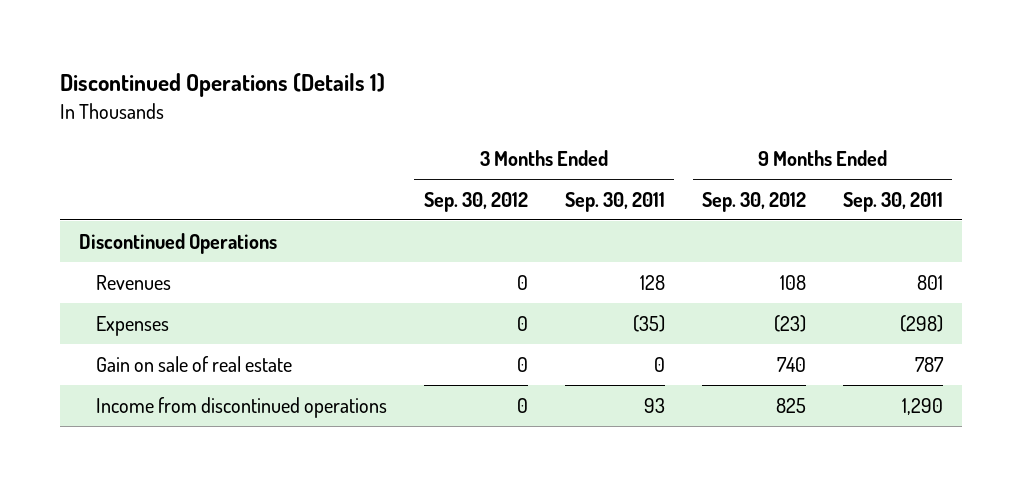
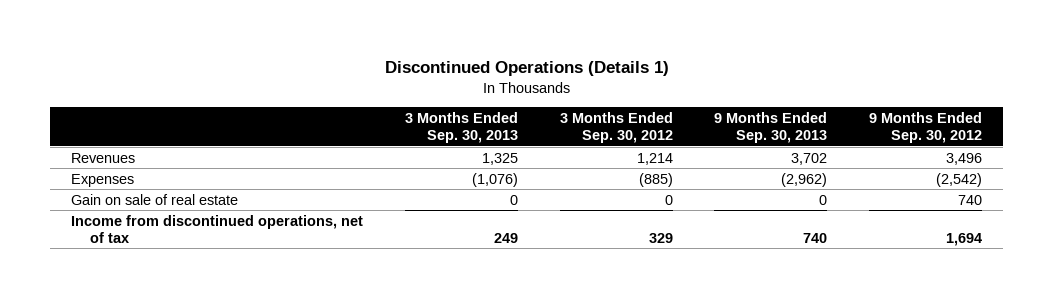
- | 3 Months Ended Sep. 30, 2012 | 3 Months Ended Sep. 30, 2011 | 9 Months Ended Sep. 30, 2012 | 9 Months Ended Sep. 30, 2011
+ | 3 Months Ended Sep. 30, 2013 | 3 Months Ended Sep. 30, 2012 | 9 Months Ended Sep. 30, 2013 | 9 Months Ended Sep. 30, 2012
- Discontinued Operations
- Revenues | 0 | 128 | 108 | 801
- Expenses | 0 | (35) | (23) | (298)
+ Revenues | 1,325 | 1,214 | 3,702 | 3,496
+ Expenses | (1,076) | (885) | (2,962) | (2,542)
- Income from discontinued operations | 0 | 93 | 825 | 1,290
+ Income from discontinued operations, net of tax | 249 | 329 | 740 | 1,694

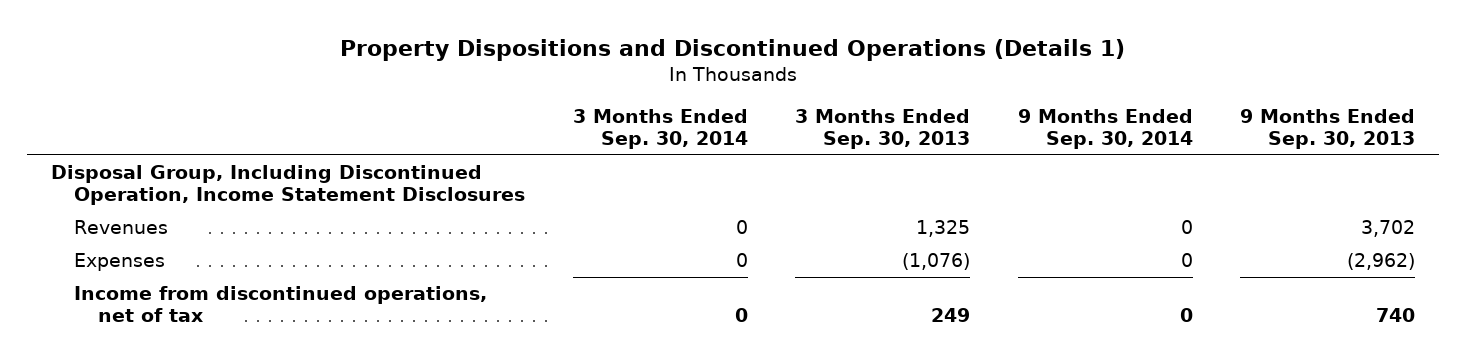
- Discontinued Operations (Details 1)
+ Property Dispositions and Discontinued Operations (Details 1)
- | 3 Months Ended Sep. 30, 2013 | 3 Months Ended Sep. 30, 2012 | 9 Months Ended Sep. 30, 2013 | 9 Months Ended Sep. 30, 2012
+ | 3 Months Ended Sep. 30, 2014 | 3 Months Ended Sep. 30, 2013 | 9 Months Ended Sep. 30, 2014 | 9 Months Ended Sep. 30, 2013
+ Disposal Group, Including Discontinued Operation, Income Statement Disclosures
- Gain on sale of real estate | 0 | 0 | 0 | 740

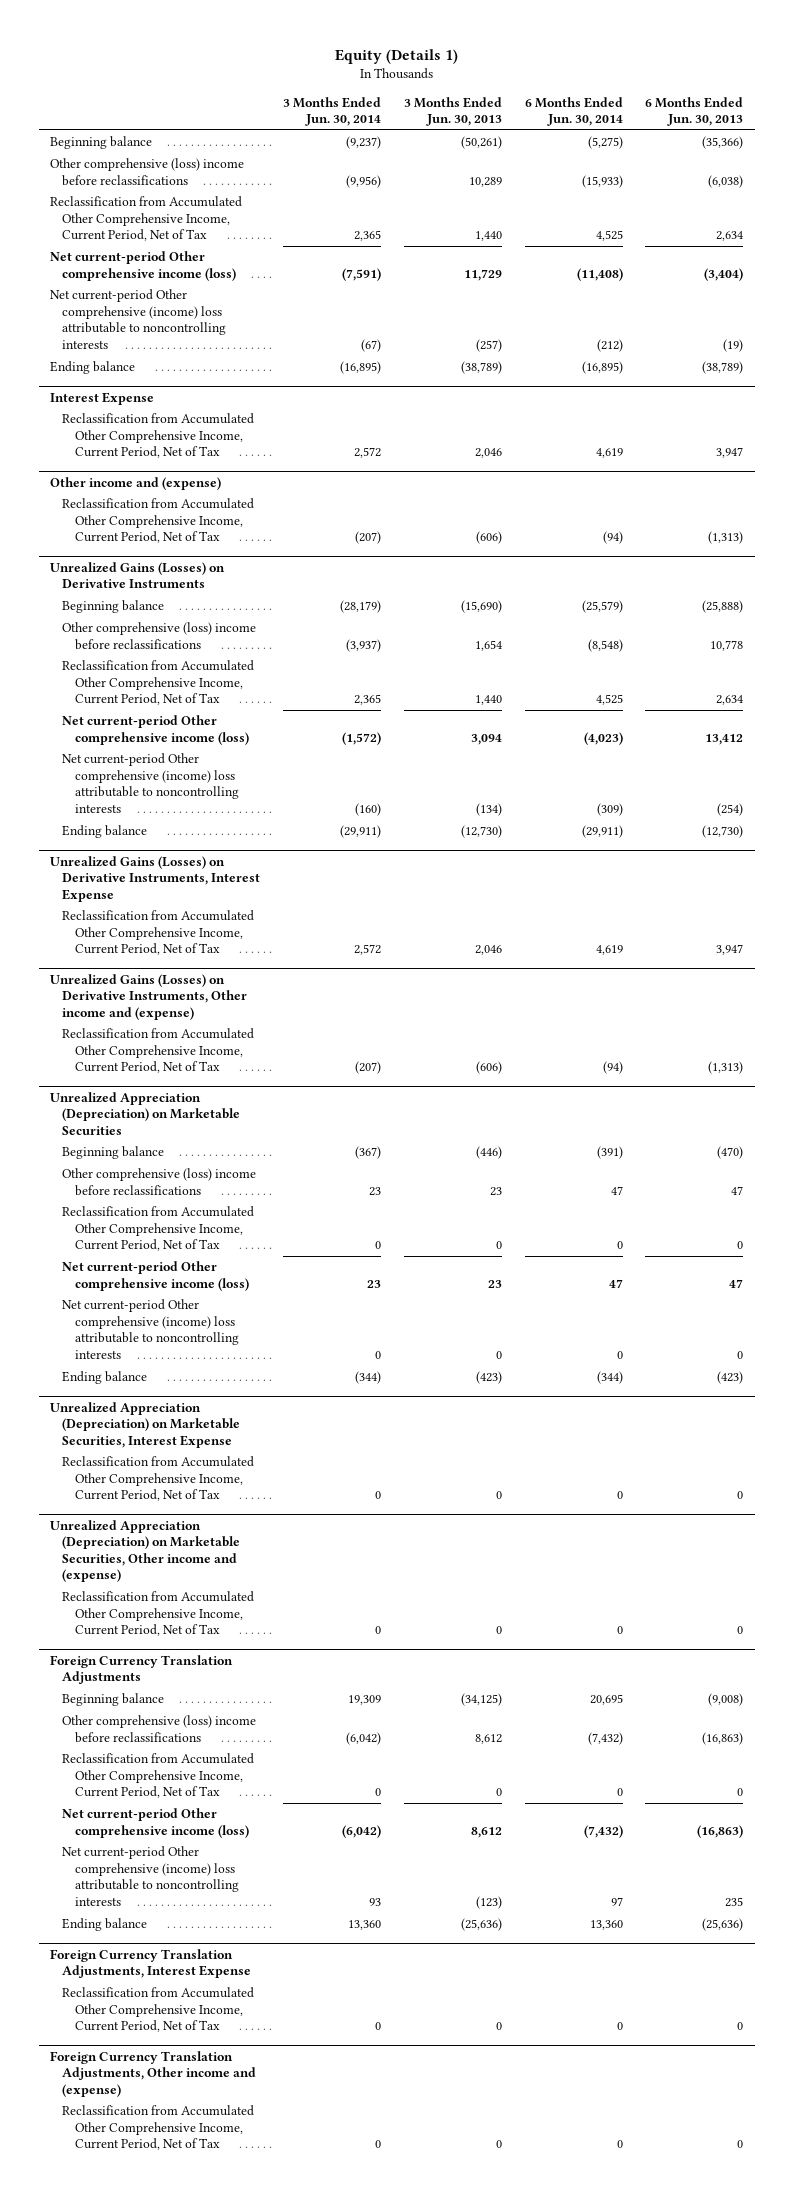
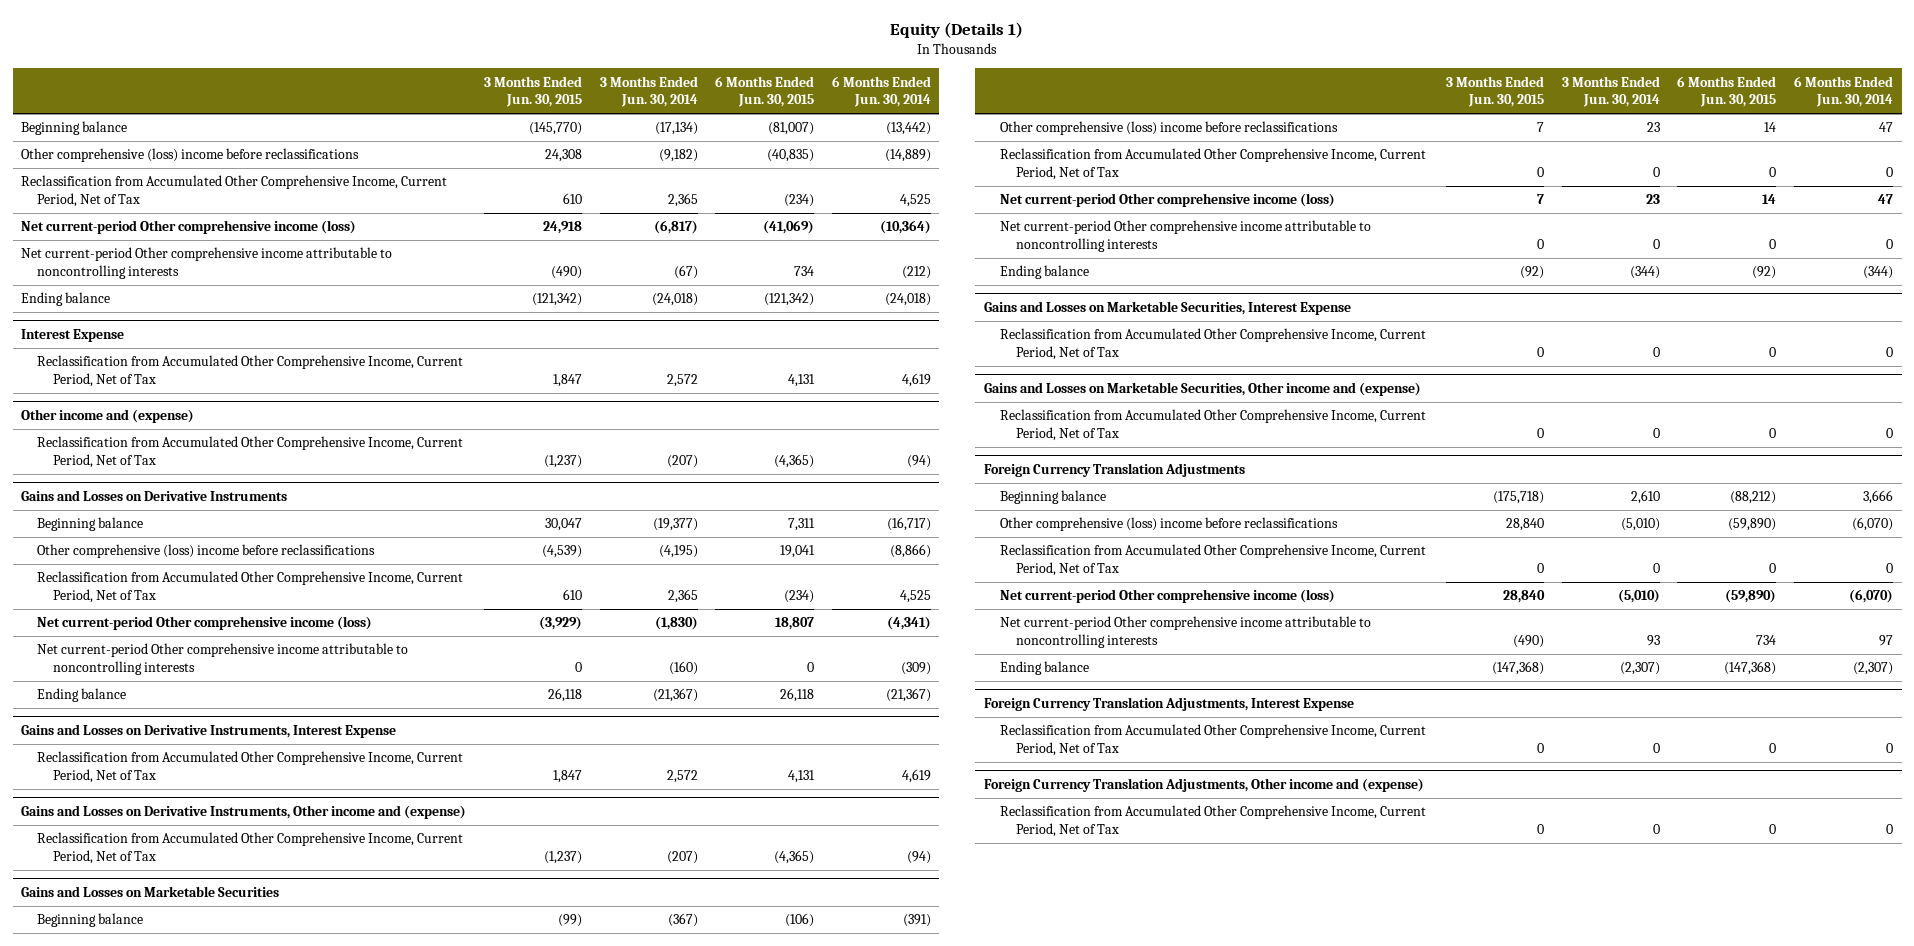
- | 3 Months Ended Jun. 30, 2014 | 3 Months Ended Jun. 30, 2013 | 6 Months Ended Jun. 30, 2014 | 6 Months Ended Jun. 30, 2013
+ | 3 Months Ended Jun. 30, 2015 | 3 Months Ended Jun. 30, 2014 | 6 Months Ended Jun. 30, 2015 | 6 Months Ended Jun. 30, 2014
- Beginning balance | (9,237) | (50,261) | (5,275) | (35,366)
- Other comprehensive (loss) income before reclassifications | (9,956) | 10,289 | (15,933) | (6,038)
+ Beginning balance | (145,770) | (17,134) | (81,007) | (13,442)
+ Other comprehensive (loss) income before reclassifications | 24,308 | (9,182) | (40,835) | (14,889)
- Net current-period Other comprehensive income (loss) | (7,591) | 11,729 | (11,408) | (3,404)
- Net current-period Other comprehensive (income) loss attributable to noncontrolling interests | (67) | (257) | (212) | (19)
- Ending balance | (16,895) | (38,789) | (16,895) | (38,789)
+ Net current-period Other comprehensive income (loss) | 24,918 | (6,817) | (41,069) | (10,364)
+ Net current-period Other comprehensive income attributable to noncontrolling interests | (490) | (67) | 734 | (212)
+ Ending balance | (121,342) | (24,018) | (121,342) | (24,018)
- Unrealized Gains (Losses) on Derivative Instruments
- Beginning balance | (28,179) | (15,690) | (25,579) | (25,888)
- Other comprehensive (loss) income before reclassifications | (3,937) | 1,654 | (8,548) | 10,778
+ Gains and Losses on Derivative Instruments
+ Beginning balance | 30,047 | (19,377) | 7,311 | (16,717)
+ Other comprehensive (loss) income before reclassifications | (4,539) | (4,195) | 19,041 | (8,866)
- Net current-period Other comprehensive income (loss) | (1,572) | 3,094 | (4,023) | 13,412
- Net current-period Other comprehensive (income) loss attributable to noncontrolling interests | (160) | (134) | (309) | (254)
- Ending balance | (29,911) | (12,730) | (29,911) | (12,730)
- Unrealized Gains (Losses) on Derivative Instruments, Interest Expense
+ Net current-period Other comprehensive income (loss) | (3,929) | (1,830) | 18,807 | (4,341)
+ Net current-period Other comprehensive income attributable to noncontrolling interests | 0 | (160) | 0 | (309)
+ Ending balance | 26,118 | (21,367) | 26,118 | (21,367)
+ Gains and Losses on Derivative Instruments, Interest Expense
- Unrealized Gains (Losses) on Derivative Instruments, Other income and (expense)
+ Gains and Losses on Derivative Instruments, Other income and (expense)
- Unrealized Appreciation (Depreciation) on Marketable Securities
+ Gains and Losses on Marketable Securities
- Net current-period Other comprehensive (income) loss attributable to noncontrolling interests | 0 | 0 | 0 | 0
+ Net current-period Other comprehensive income attributable to noncontrolling interests | 0 | 0 | 0 | 0
- Unrealized Appreciation (Depreciation) on Marketable Securities, Interest Expense
+ Gains and Losses on Marketable Securities, Interest Expense
- Unrealized Appreciation (Depreciation) on Marketable Securities, Other income and (expense)
+ Gains and Losses on Marketable Securities, Other income and (expense)
@ Foreign Currency Translation Adjustments
- Beginning balance | 19,309 | (34,125) | 20,695 | (9,008)
- Other comprehensive (loss) income before reclassifications | (6,042) | 8,612 | (7,432) | (16,863)
+ Beginning balance | (175,718) | 2,610 | (88,212) | 3,666
+ Other comprehensive (loss) income before reclassifications | 28,840 | (5,010) | (59,890) | (6,070)
- Net current-period Other comprehensive income (loss) | (6,042) | 8,612 | (7,432) | (16,863)
- Net current-period Other comprehensive (income) loss attributable to noncontrolling interests | 93 | (123) | 97 | 235
- Ending balance | 13,360 | (25,636) | 13,360 | (25,636)
+ Net current-period Other comprehensive income (loss) | 28,840 | (5,010) | (59,890) | (6,070)
+ Net current-period Other comprehensive income attributable to noncontrolling interests | (490) | 93 | 734 | 97
+ Ending balance | (147,368) | (2,307) | (147,368) | (2,307)

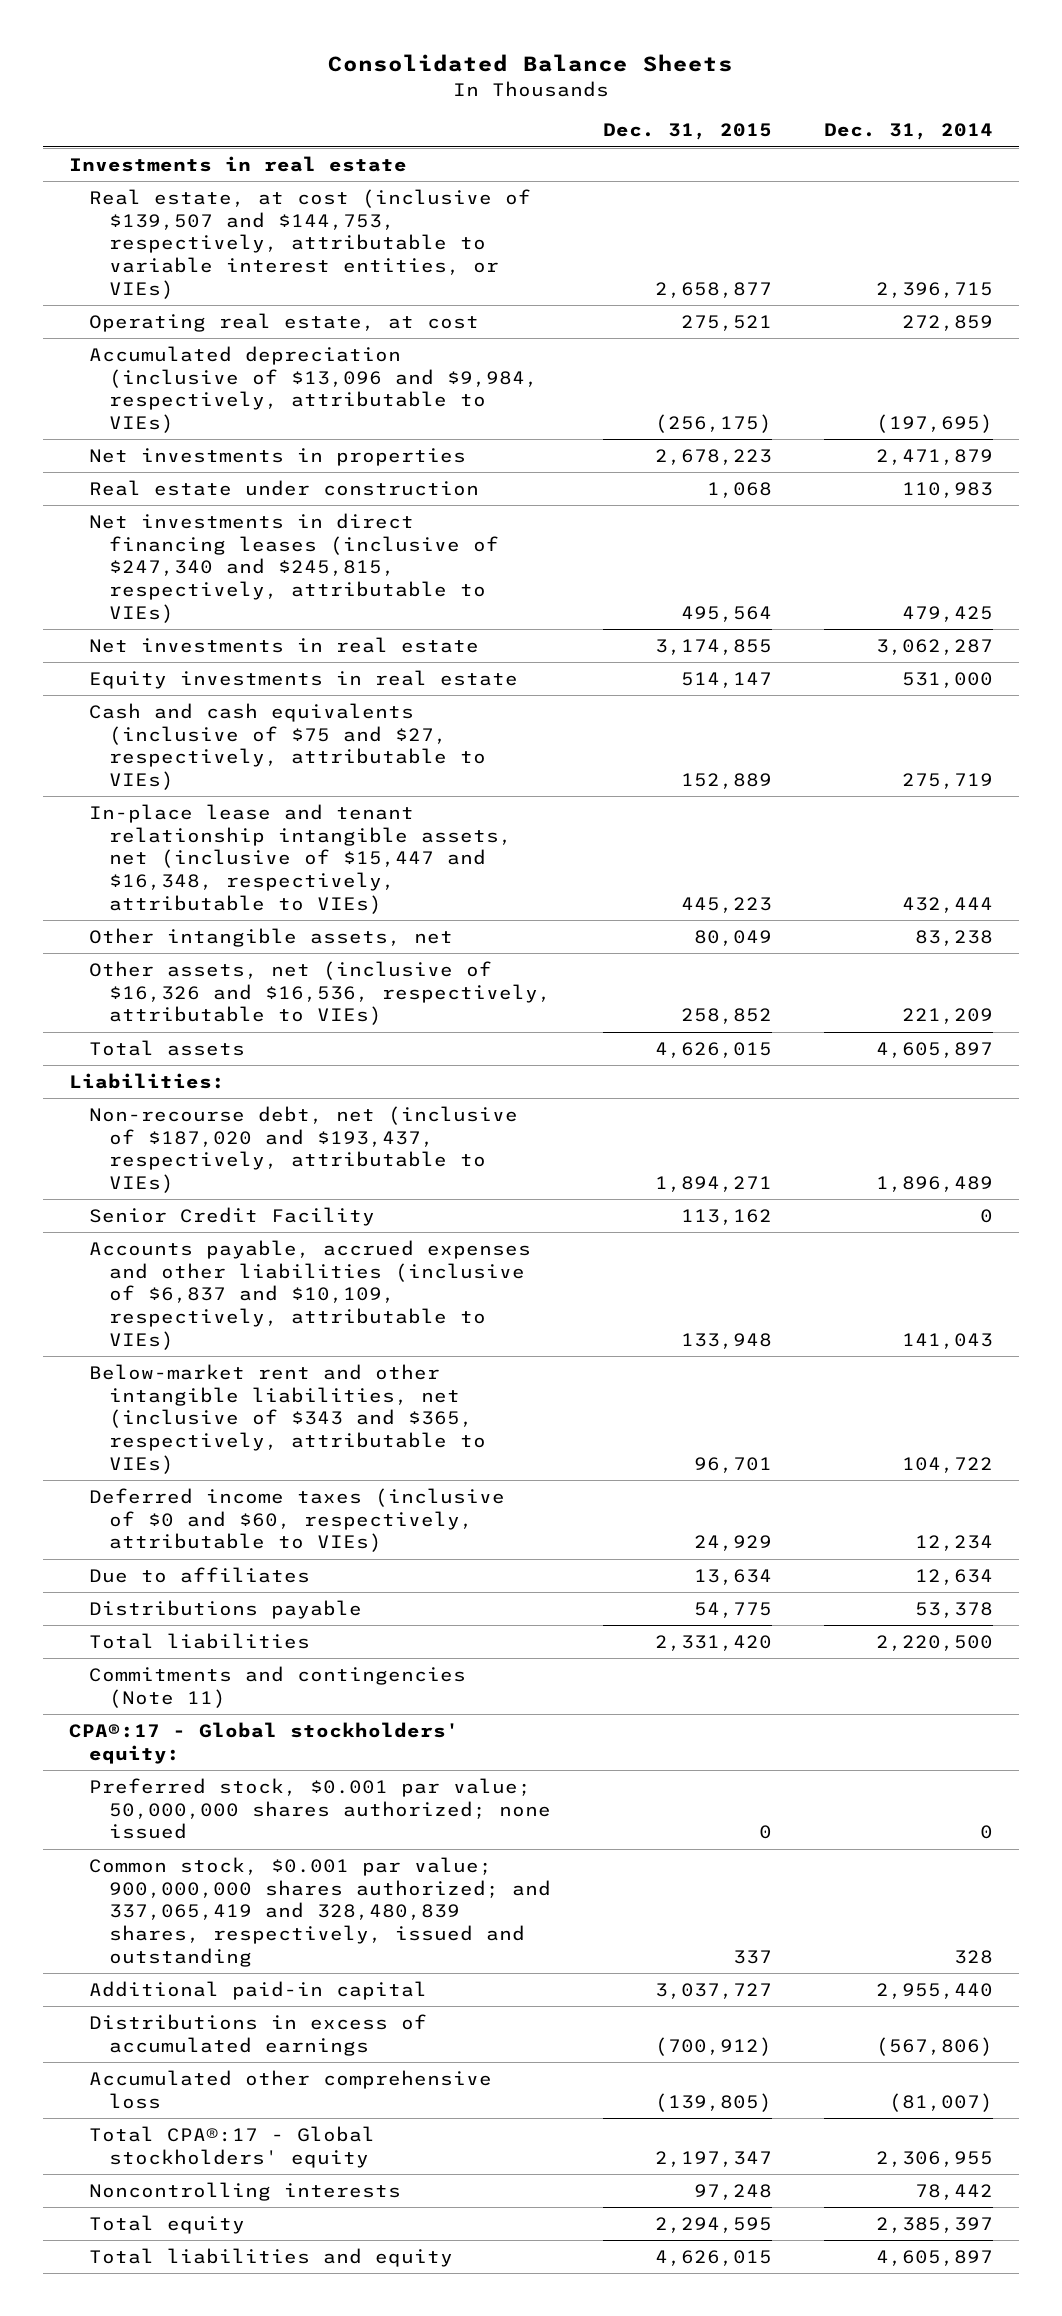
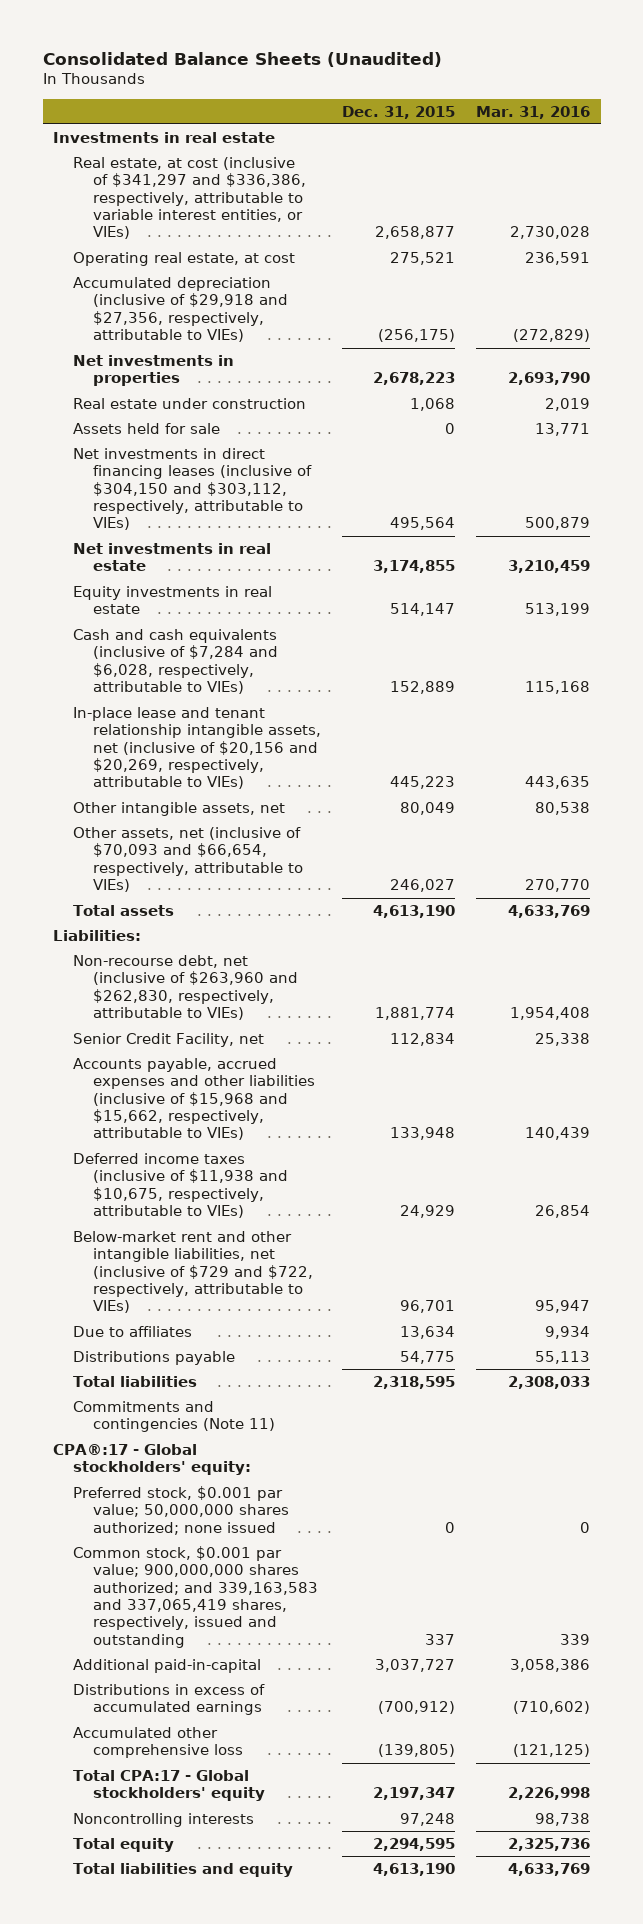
- Consolidated Balance Sheets
+ Consolidated Balance Sheets (Unaudited)
- | Dec. 31, 2015 | Dec. 31, 2014
+ | Dec. 31, 2015 | Mar. 31, 2016
- Real estate, at cost (inclusive of $139,507 and $144,753, respectively, attributable to variable interest entities, or VIEs) | 2,658,877 | 2,396,715
+ Real estate, at cost (inclusive of $341,297 and $336,386, respectively, attributable to variable interest entities, or VIEs) | 2,658,877 | 2,730,028
- Accumulated depreciation (inclusive of $13,096 and $9,984, respectively, attributable to VIEs) | (256,175) | (197,695)
+ Accumulated depreciation (inclusive of $29,918 and $27,356, respectively, attributable to VIEs) | (256,175) | (272,829)
- Net investments in direct financing leases (inclusive of $247,340 and $245,815, respectively, attributable to VIEs) | 495,564 | 479,425
+ Assets held for sale | 0 | 13,771
+ Net investments in direct financing leases (inclusive of $304,150 and $303,112, respectively, attributable to VIEs) | 495,564 | 500,879
- Cash and cash equivalents (inclusive of $75 and $27, respectively, attributable to VIEs) | 152,889 | 275,719
- In-place lease and tenant relationship intangible assets, net (inclusive of $15,447 and $16,348, respectively, attributable to VIEs) | 445,223 | 432,444
+ Cash and cash equivalents (inclusive of $7,284 and $6,028, respectively, attributable to VIEs) | 152,889 | 115,168
+ In-place lease and tenant relationship intangible assets, net (inclusive of $20,156 and $20,269, respectively, attributable to VIEs) | 445,223 | 443,635
- Other assets, net (inclusive of $16,326 and $16,536, respectively, attributable to VIEs) | 258,852 | 221,209
- Total assets | 4,626,015 | 4,605,897
+ Other assets, net (inclusive of $70,093 and $66,654, respectively, attributable to VIEs) | 246,027 | 270,770
+ Total assets | 4,613,190 | 4,633,769
- Non-recourse debt, net (inclusive of $187,020 and $193,437, respectively, attributable to VIEs) | 1,894,271 | 1,896,489
- Senior Credit Facility | 113,162 | 0
- Accounts payable, accrued expenses and other liabilities (inclusive of $6,837 and $10,109, respectively, attributable to VIEs) | 133,948 | 141,043
- Below-market rent and other intangible liabilities, net (inclusive of $343 and $365, respectively, attributable to VIEs) | 96,701 | 104,722
- Deferred income taxes (inclusive of $0 and $60, respectively, attributable to VIEs) | 24,929 | 12,234
+ Non-recourse debt, net (inclusive of $263,960 and $262,830, respectively, attributable to VIEs) | 1,881,774 | 1,954,408
+ Senior Credit Facility, net | 112,834 | 25,338
+ Accounts payable, accrued expenses and other liabilities (inclusive of $15,968 and $15,662, respectively, attributable to VIEs) | 133,948 | 140,439
+ Deferred income taxes (inclusive of $11,938 and $10,675, respectively, attributable to VIEs) | 24,929 | 26,854
+ Below-market rent and other intangible liabilities, net (inclusive of $729 and $722, respectively, attributable to VIEs) | 96,701 | 95,947
- Total liabilities | 2,331,420 | 2,220,500
+ Total liabilities | 2,318,595 | 2,308,033
- Common stock, $0.001 par value; 900,000,000 shares authorized; and 337,065,419 and 328,480,839 shares, respectively, issued and outstanding | 337 | 328
- Additional paid-in capital | 3,037,727 | 2,955,440
+ Common stock, $0.001 par value; 900,000,000 shares authorized; and 339,163,583 and 337,065,419 shares, respectively, issued and outstanding | 337 | 339
+ Additional paid-in-capital | 3,037,727 | 3,058,386
- Total CPA®:17 - Global stockholders' equity | 2,197,347 | 2,306,955
+ Total CPA:17 - Global stockholders' equity | 2,197,347 | 2,226,998
- Total liabilities and equity | 4,626,015 | 4,605,897
+ Total liabilities and equity | 4,613,190 | 4,633,769

